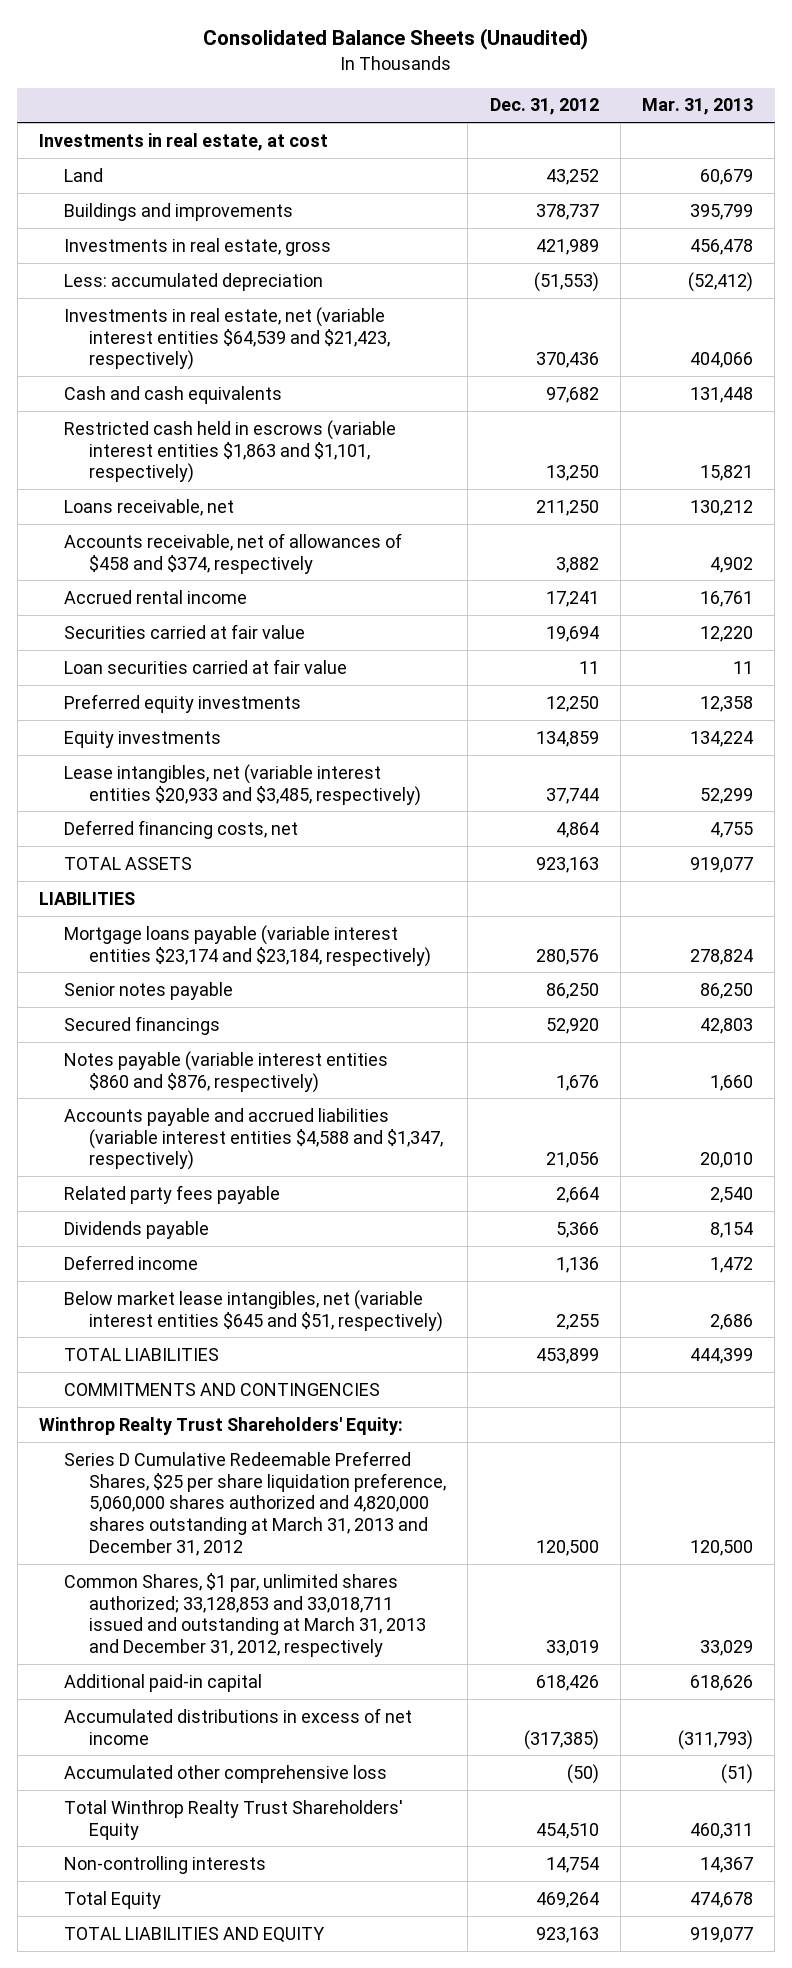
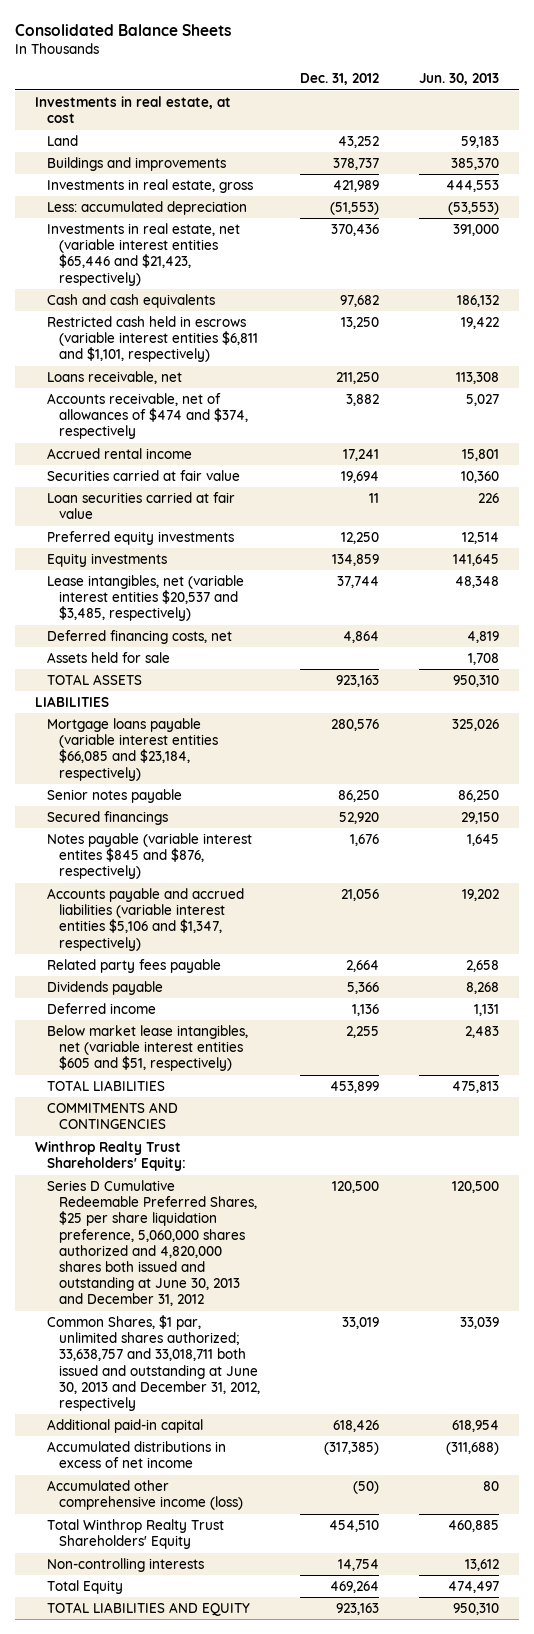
- Consolidated Balance Sheets (Unaudited)
+ Consolidated Balance Sheets
- | Dec. 31, 2012 | Mar. 31, 2013
+ | Dec. 31, 2012 | Jun. 30, 2013
- Investments in real estate, net (variable interest entities $64,539 and $21,423, respectively) | 370,436 | 404,066
+ Investments in real estate, net (variable interest entities $65,446 and $21,423, respectively) | 370,436 | 391,000
- Restricted cash held in escrows (variable interest entities $1,863 and $1,101, respectively) | 13,250 | 15,821
+ Restricted cash held in escrows (variable interest entities $6,811 and $1,101, respectively) | 13,250 | 19,422
- Accounts receivable, net of allowances of $458 and $374, respectively | 3,882 | 4,902
+ Accounts receivable, net of allowances of $474 and $374, respectively | 3,882 | 5,027
- Lease intangibles, net (variable interest entities $20,933 and $3,485, respectively) | 37,744 | 52,299
+ Lease intangibles, net (variable interest entities $20,537 and $3,485, respectively) | 37,744 | 48,348
+ Assets held for sale | | 1,708
- Mortgage loans payable (variable interest entities $23,174 and $23,184, respectively) | 280,576 | 278,824
+ Mortgage loans payable (variable interest entities $66,085 and $23,184, respectively) | 280,576 | 325,026
- Notes payable (variable interest entities $860 and $876, respectively) | 1,676 | 1,660
- Accounts payable and accrued liabilities (variable interest entities $4,588 and $1,347, respectively) | 21,056 | 20,010
+ Notes payable (variable interest entites $845 and $876, respectively) | 1,676 | 1,645
+ Accounts payable and accrued liabilities (variable interest entities $5,106 and $1,347, respectively) | 21,056 | 19,202
- Below market lease intangibles, net (variable interest entities $645 and $51, respectively) | 2,255 | 2,686
+ Below market lease intangibles, net (variable interest entities $605 and $51, respectively) | 2,255 | 2,483
- Series D Cumulative Redeemable Preferred Shares, $25 per share liquidation preference, 5,060,000 shares authorized and 4,820,000 shares outstanding at March 31, 2013 and December 31, 2012 | 120,500 | 120,500
- Common Shares, $1 par, unlimited shares authorized; 33,128,853 and 33,018,711 issued and outstanding at March 31, 2013 and December 31, 2012, respectively | 33,019 | 33,029
+ Series D Cumulative Redeemable Preferred Shares, $25 per share liquidation preference, 5,060,000 shares authorized and 4,820,000 shares both issued and outstanding at June 30, 2013 and December 31, 2012 | 120,500 | 120,500
+ Common Shares, $1 par, unlimited shares authorized; 33,638,757 and 33,018,711 both issued and outstanding at June 30, 2013 and December 31, 2012, respectively | 33,019 | 33,039
- Accumulated other comprehensive loss | (50) | (51)
+ Accumulated other comprehensive income (loss) | (50) | 80

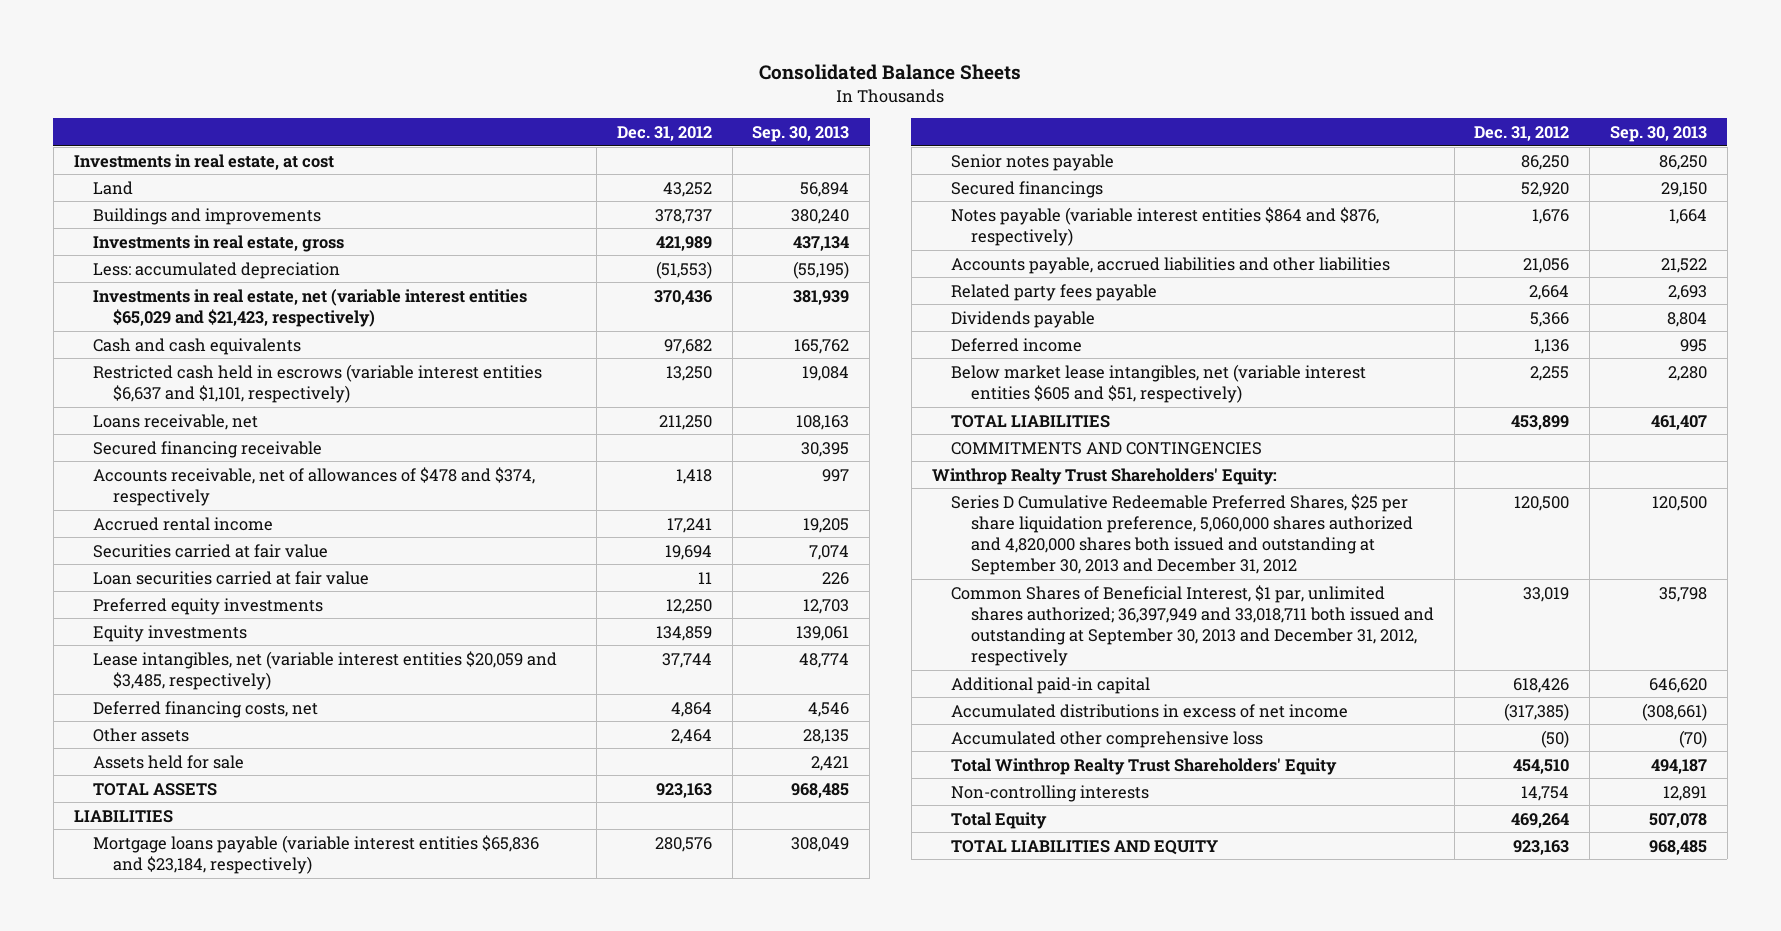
- | Dec. 31, 2012 | Jun. 30, 2013
+ | Dec. 31, 2012 | Sep. 30, 2013
- Investments in real estate, net (variable interest entities $65,446 and $21,423, respectively) | 370,436 | 391,000
+ Investments in real estate, net (variable interest entities $65,029 and $21,423, respectively) | 370,436 | 381,939
- Restricted cash held in escrows (variable interest entities $6,811 and $1,101, respectively) | 13,250 | 19,422
+ Restricted cash held in escrows (variable interest entities $6,637 and $1,101, respectively) | 13,250 | 19,084
- Accounts receivable, net of allowances of $474 and $374, respectively | 3,882 | 5,027
+ Secured financing receivable | | 30,395
+ Accounts receivable, net of allowances of $478 and $374, respectively | 1,418 | 997
- Lease intangibles, net (variable interest entities $20,537 and $3,485, respectively) | 37,744 | 48,348
+ Lease intangibles, net (variable interest entities $20,059 and $3,485, respectively) | 37,744 | 48,774
+ Other assets | 2,464 | 28,135
- Mortgage loans payable (variable interest entities $66,085 and $23,184, respectively) | 280,576 | 325,026
+ Mortgage loans payable (variable interest entities $65,836 and $23,184, respectively) | 280,576 | 308,049
- Notes payable (variable interest entites $845 and $876, respectively) | 1,676 | 1,645
- Accounts payable and accrued liabilities (variable interest entities $5,106 and $1,347, respectively) | 21,056 | 19,202
+ Notes payable (variable interest entities $864 and $876, respectively) | 1,676 | 1,664
+ Accounts payable, accrued liabilities and other liabilities | 21,056 | 21,522
- Series D Cumulative Redeemable Preferred Shares, $25 per share liquidation preference, 5,060,000 shares authorized and 4,820,000 shares both issued and outstanding at June 30, 2013 and December 31, 2012 | 120,500 | 120,500
- Common Shares, $1 par, unlimited shares authorized; 33,638,757 and 33,018,711 both issued and outstanding at June 30, 2013 and December 31, 2012, respectively | 33,019 | 33,039
+ Series D Cumulative Redeemable Preferred Shares, $25 per share liquidation preference, 5,060,000 shares authorized and 4,820,000 shares both issued and outstanding at September 30, 2013 and December 31, 2012 | 120,500 | 120,500
+ Common Shares of Beneficial Interest, $1 par, unlimited shares authorized; 36,397,949 and 33,018,711 both issued and outstanding at September 30, 2013 and December 31, 2012, respectively | 33,019 | 35,798
- Accumulated other comprehensive income (loss) | (50) | 80
+ Accumulated other comprehensive loss | (50) | (70)

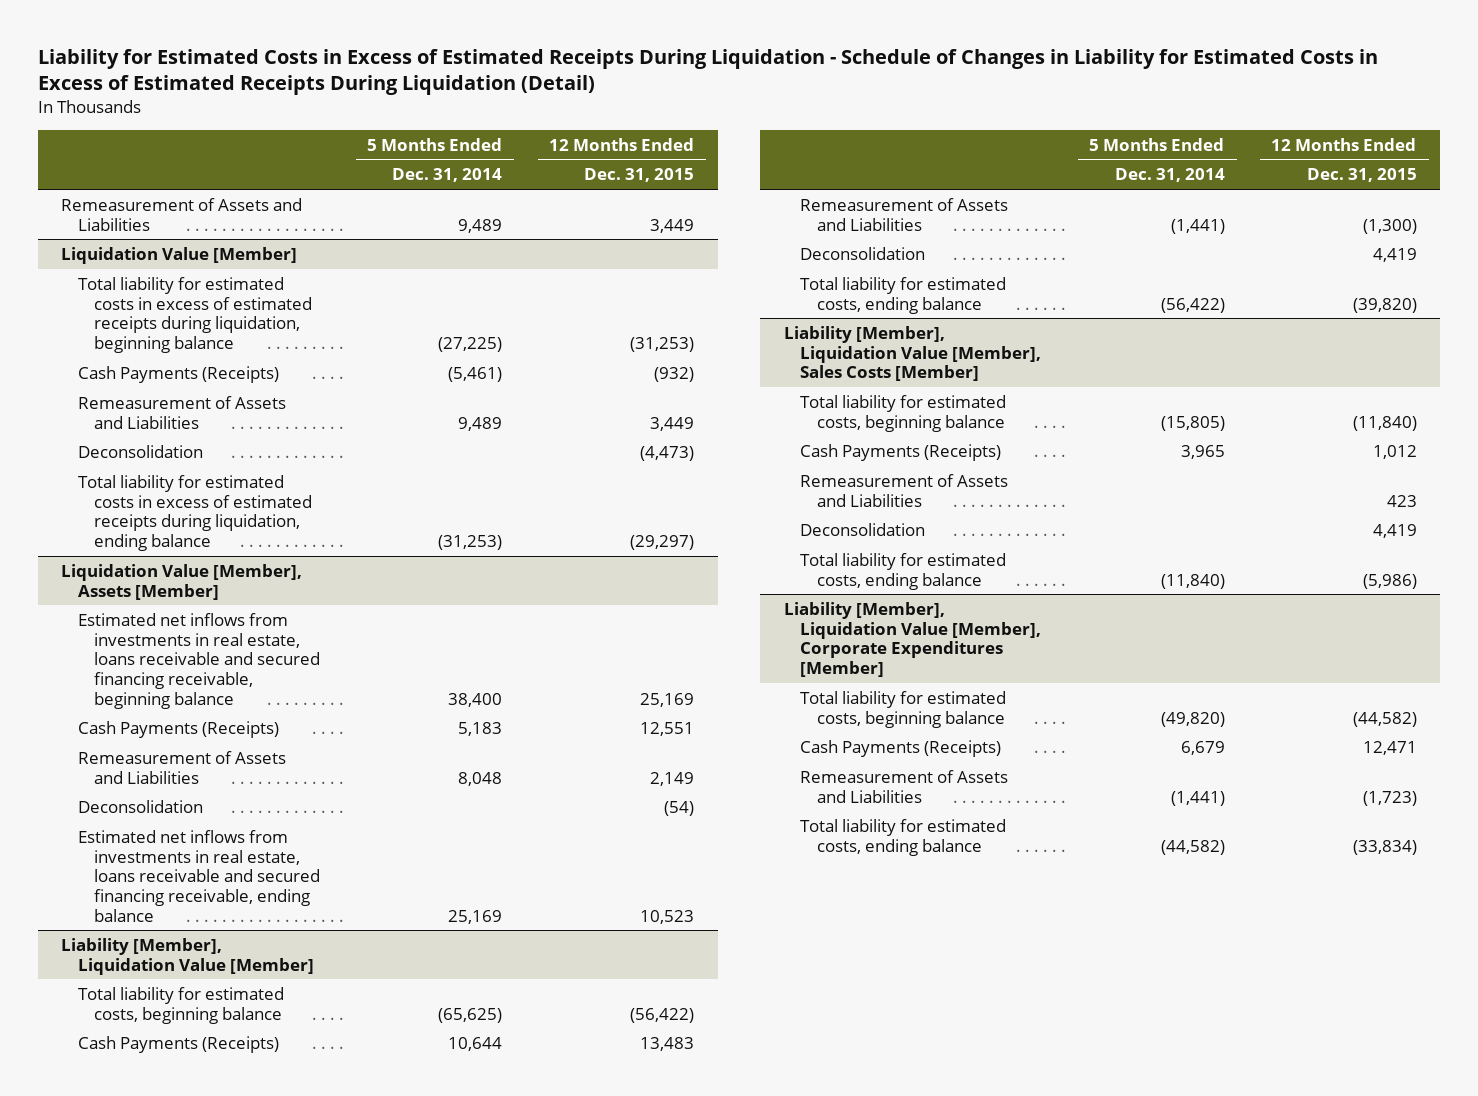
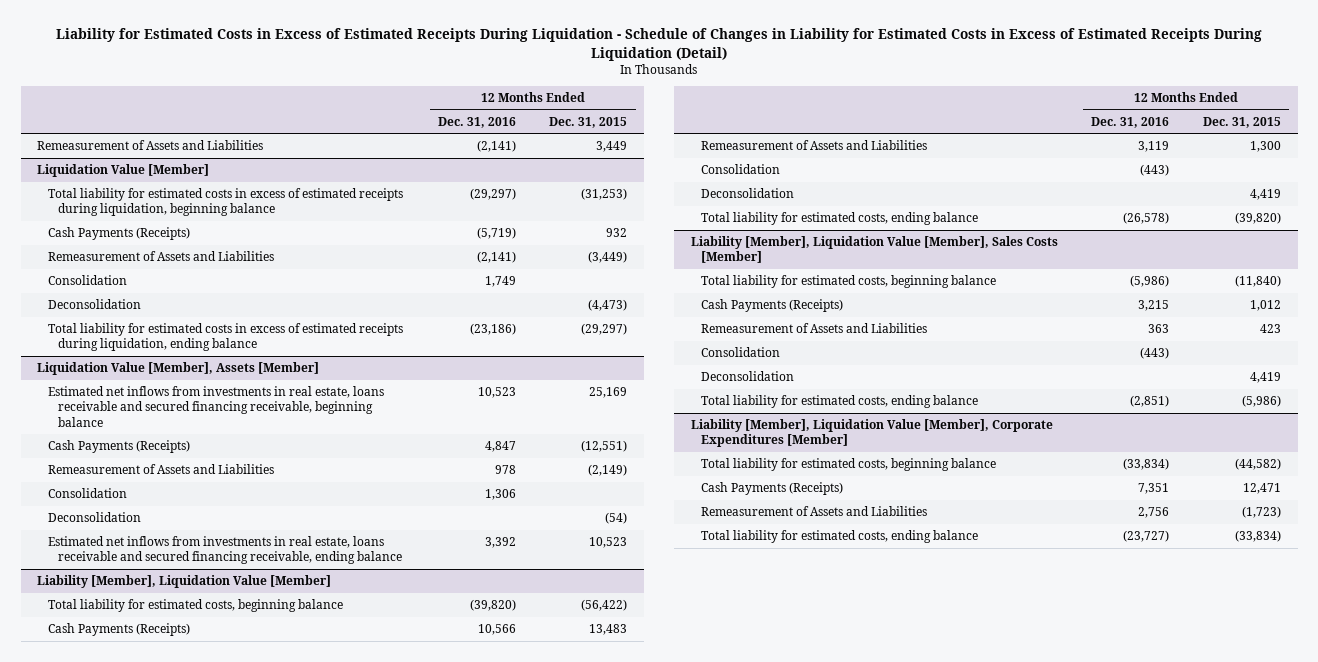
- | 5 Months Ended Dec. 31, 2014 | 12 Months Ended Dec. 31, 2015
+ | 12 Months Ended Dec. 31, 2016 | 12 Months Ended Dec. 31, 2015
@ Liquidation Value [Member]
- Cash Payments (Receipts) | (5,461) | (932)
- Remeasurement of Assets and Liabilities | 9,489 | 3,449
+ Cash Payments (Receipts) | (5,719) | 932
+ Remeasurement of Assets and Liabilities | (2,141) | (3,449)
+ Consolidation | 1,749 |
@ Liquidation Value [Member], Assets [Member]
- Cash Payments (Receipts) | 5,183 | 12,551
- Remeasurement of Assets and Liabilities | 8,048 | 2,149
+ Cash Payments (Receipts) | 4,847 | (12,551)
+ Remeasurement of Assets and Liabilities | 978 | (2,149)
+ Consolidation | 1,306 |
@ Liability [Member], Liquidation Value [Member]
- Remeasurement of Assets and Liabilities | (1,441) | (1,300)
+ Remeasurement of Assets and Liabilities | 3,119 | 1,300
+ Consolidation | (443) |
@ Liability [Member], Liquidation Value [Member], Sales Costs [Member]
+ Consolidation | (443) |

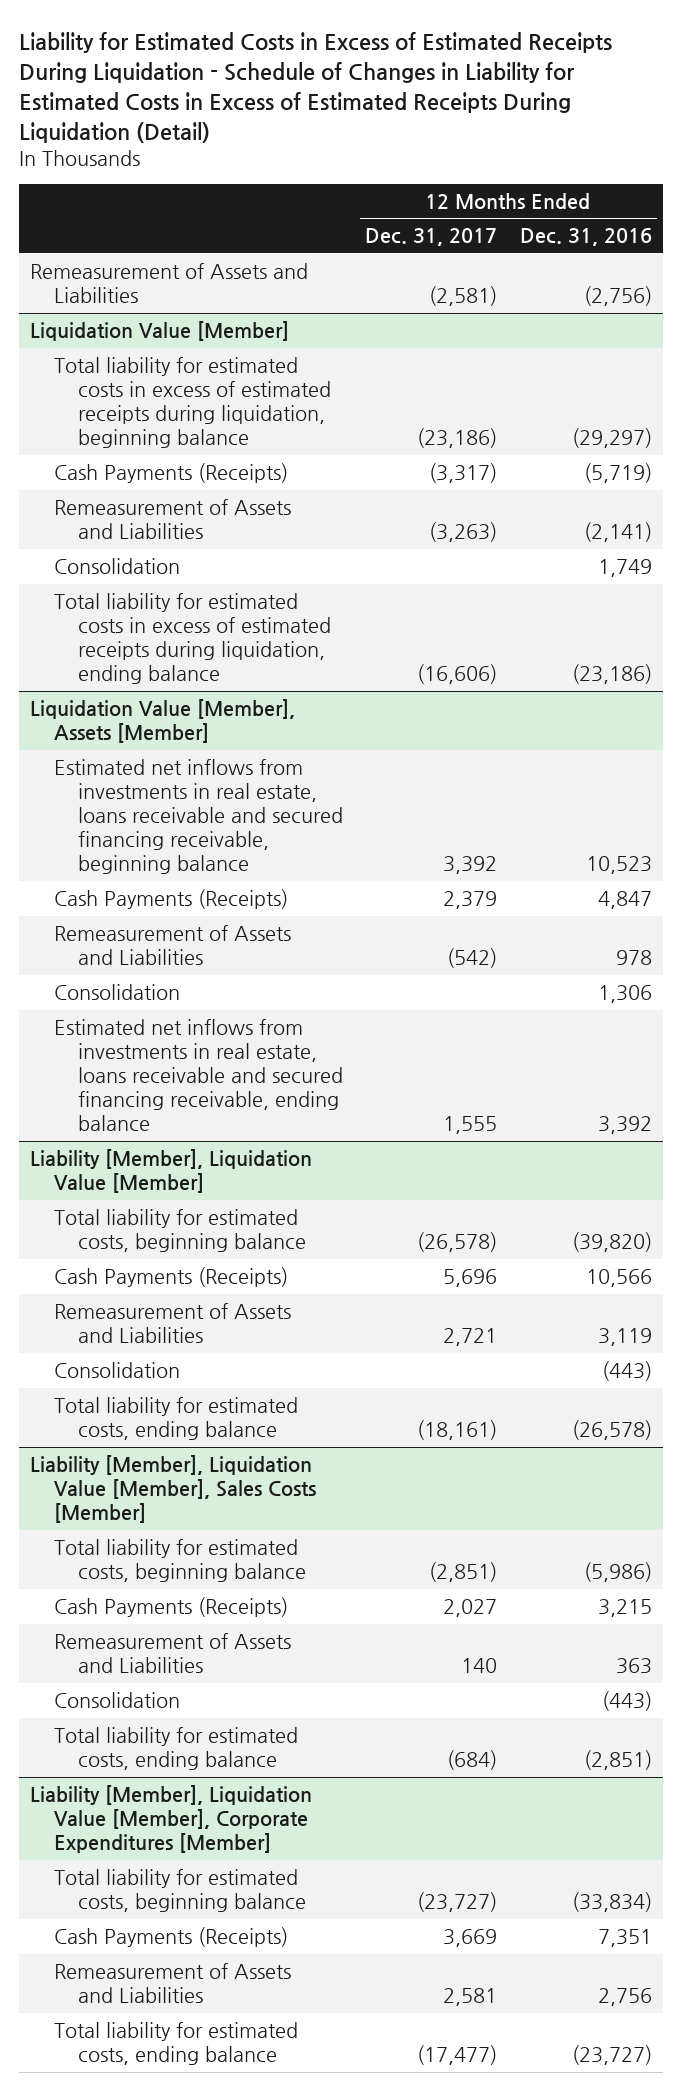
- | 12 Months Ended Dec. 31, 2016 | 12 Months Ended Dec. 31, 2015
+ | 12 Months Ended Dec. 31, 2017 | 12 Months Ended Dec. 31, 2016
- Remeasurement of Assets and Liabilities | (2,141) | 3,449
+ Remeasurement of Assets and Liabilities | (2,581) | (2,756)
@ Liquidation Value [Member]
- Deconsolidation | | (4,473)
@ Liquidation Value [Member], Assets [Member]
- Deconsolidation | | (54)
@ Liability [Member], Liquidation Value [Member]
- Deconsolidation | | 4,419
@ Liability [Member], Liquidation Value [Member], Sales Costs [Member]
- Deconsolidation | | 4,419

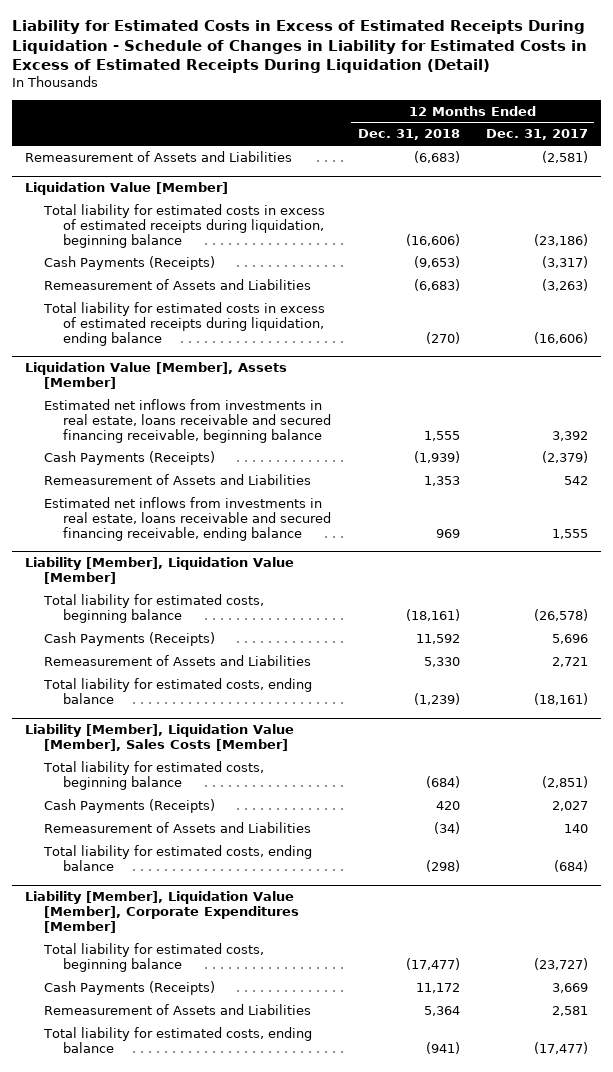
- | 12 Months Ended Dec. 31, 2017 | 12 Months Ended Dec. 31, 2016
+ | 12 Months Ended Dec. 31, 2018 | 12 Months Ended Dec. 31, 2017
@ Liquidation Value [Member]
- Consolidation | | 1,749
@ Liquidation Value [Member], Assets [Member]
- Cash Payments (Receipts) | 2,379 | 4,847
- Remeasurement of Assets and Liabilities | (542) | 978
- Consolidation | | 1,306
+ Cash Payments (Receipts) | (1,939) | (2,379)
+ Remeasurement of Assets and Liabilities | 1,353 | 542
@ Liability [Member], Liquidation Value [Member]
- Consolidation | | (443)
@ Liability [Member], Liquidation Value [Member], Sales Costs [Member]
- Consolidation | | (443)

